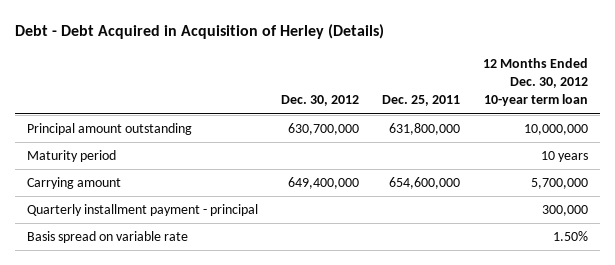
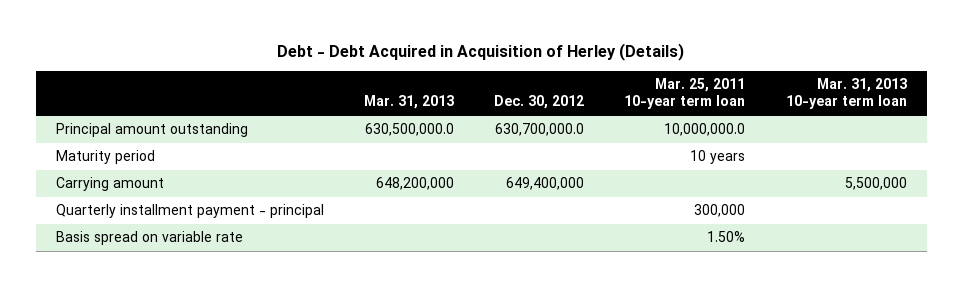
- | Dec. 30, 2012 | Dec. 25, 2011 | 12 Months Ended Dec. 30, 2012 10-year term loan
+ | Mar. 31, 2013 | Dec. 30, 2012 | Mar. 25, 2011 10-year term loan | Mar. 31, 2013 10-year term loan
- Principal amount outstanding | 630,700,000 | 631,800,000 | 10,000,000
+ Principal amount outstanding | 630,500,000.0 | 630,700,000.0 | 10,000,000.0 |

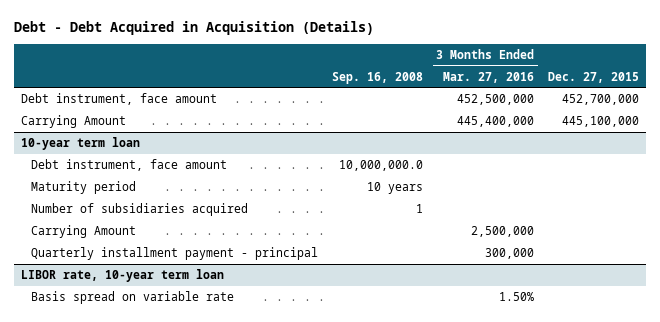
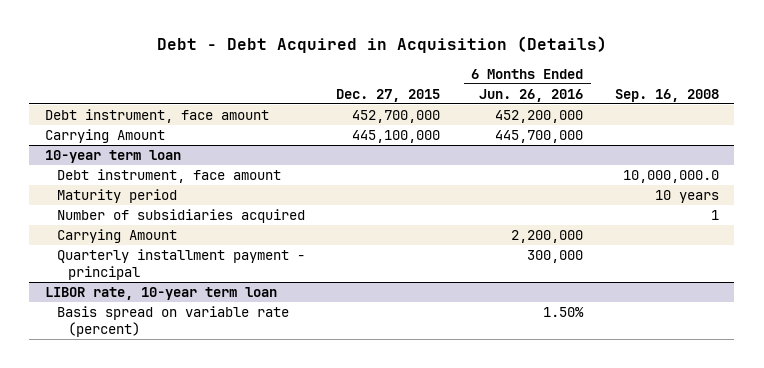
- | Sep. 16, 2008 | 3 Months Ended Mar. 27, 2016 | Dec. 27, 2015
+ | Dec. 27, 2015 | 6 Months Ended Jun. 26, 2016 | Sep. 16, 2008
@ LIBOR rate, 10-year term loan
- Basis spread on variable rate | | 1.50% |
+ Basis spread on variable rate (percent) | | 1.50% |

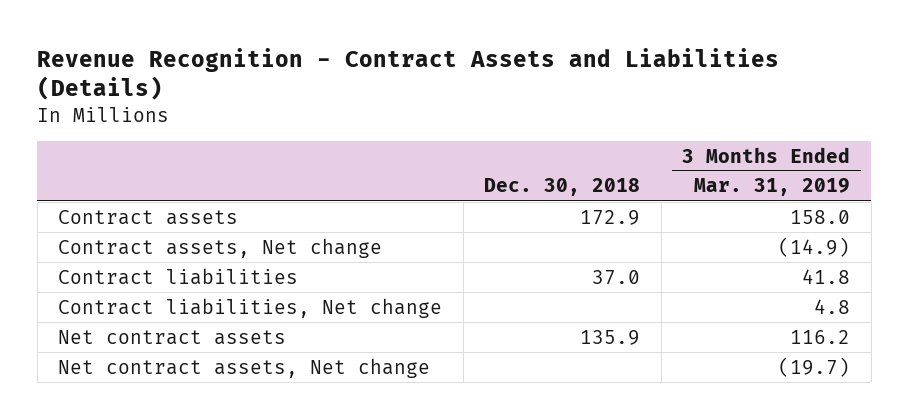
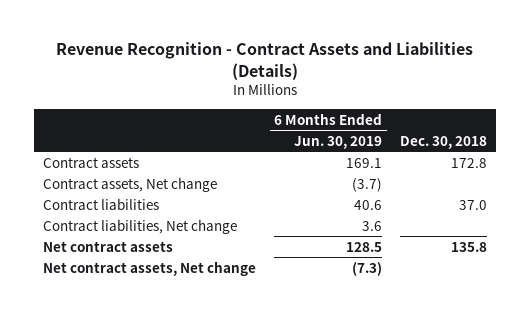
- | Dec. 30, 2018 | 3 Months Ended Mar. 31, 2019
+ | 6 Months Ended Jun. 30, 2019 | Dec. 30, 2018
- Contract assets | 172.9 | 158.0
+ Contract assets | 169.1 | 172.8
- Net contract assets | 135.9 | 116.2
+ Net contract assets | 128.5 | 135.8

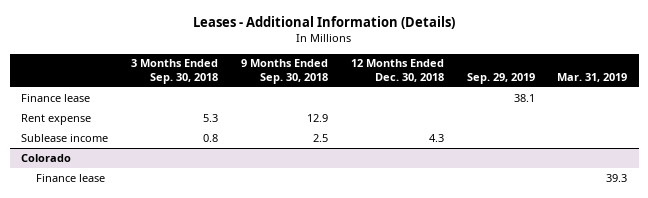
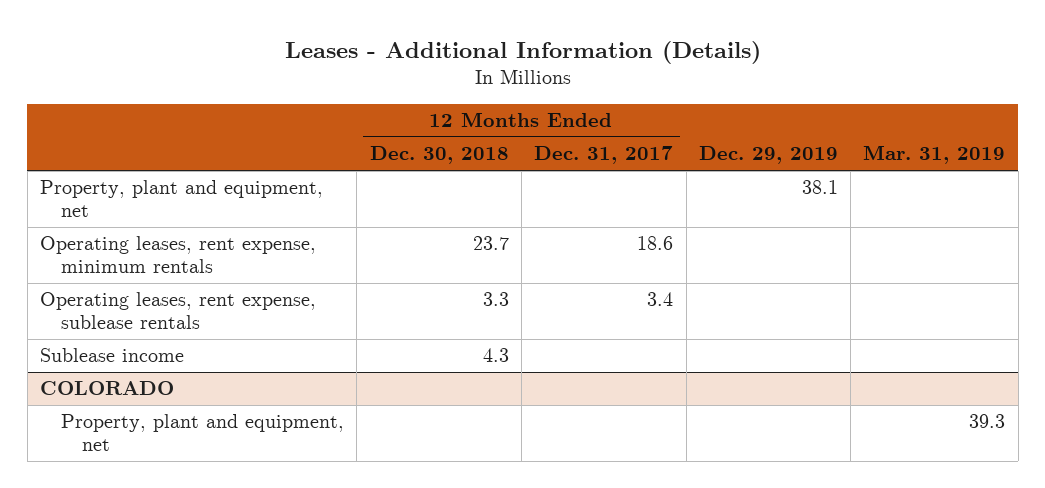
- | 3 Months Ended Sep. 30, 2018 | 9 Months Ended Sep. 30, 2018 | 12 Months Ended Dec. 30, 2018 | Sep. 29, 2019 | Mar. 31, 2019
+ | 12 Months Ended Dec. 30, 2018 | 12 Months Ended Dec. 31, 2017 | Dec. 29, 2019 | Mar. 31, 2019
- Finance lease | | | | 38.1 |
- Rent expense | 5.3 | 12.9 | | |
+ Property, plant and equipment, net | | | 38.1 |
+ Operating leases, rent expense, minimum rentals | 23.7 | 18.6 | |
+ Operating leases, rent expense, sublease rentals | 3.3 | 3.4 | |
- Colorado
- Finance lease | | | | | 39.3
+ COLORADO
+ Property, plant and equipment, net | | | | 39.3

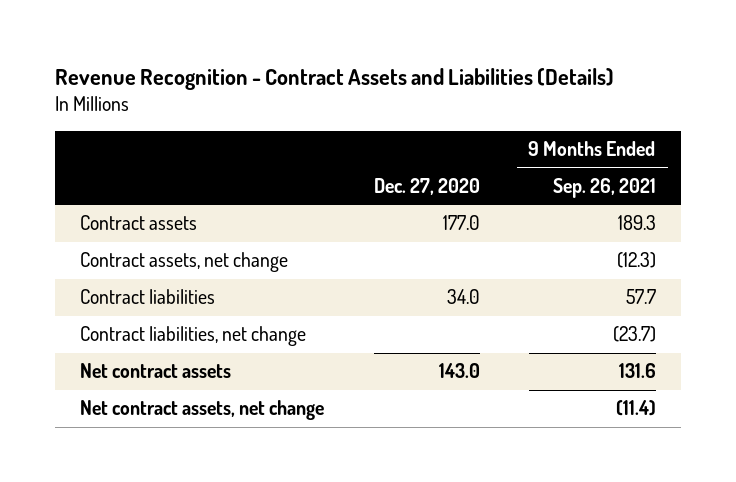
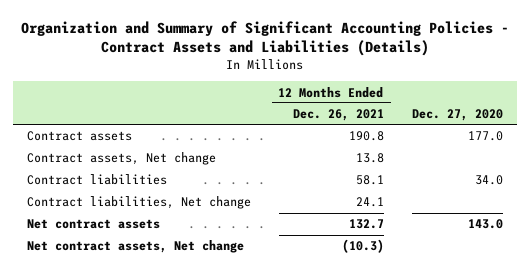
- Revenue Recognition - Contract Assets and Liabilities (Details)
+ Organization and Summary of Significant Accounting Policies - Contract Assets and Liabilities (Details)
- | Dec. 27, 2020 | 9 Months Ended Sep. 26, 2021
+ | 12 Months Ended Dec. 26, 2021 | Dec. 27, 2020
- Contract assets, net change | | (12.3)
+ Contract assets, Net change | 13.8 |
- Contract liabilities, net change | | (23.7)
+ Contract liabilities, Net change | 24.1 |
- Net contract assets, net change | | (11.4)
+ Net contract assets, Net change | (10.3) |

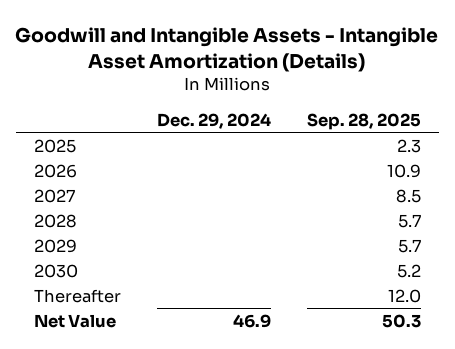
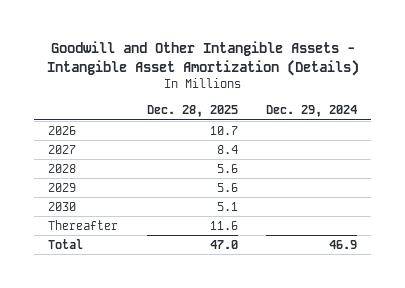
- Goodwill and Intangible Assets - Intangible Asset Amortization (Details)
+ Goodwill and Other Intangible Assets - Intangible Asset Amortization (Details)
- | Dec. 29, 2024 | Sep. 28, 2025
+ | Dec. 28, 2025 | Dec. 29, 2024
- 2025 | | 2.3
- Net Value | 46.9 | 50.3
+ Total | 47.0 | 46.9

